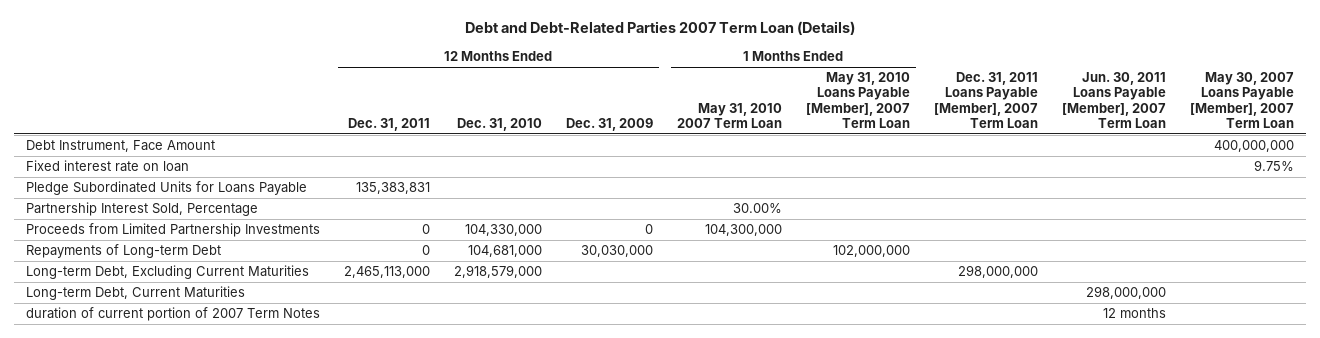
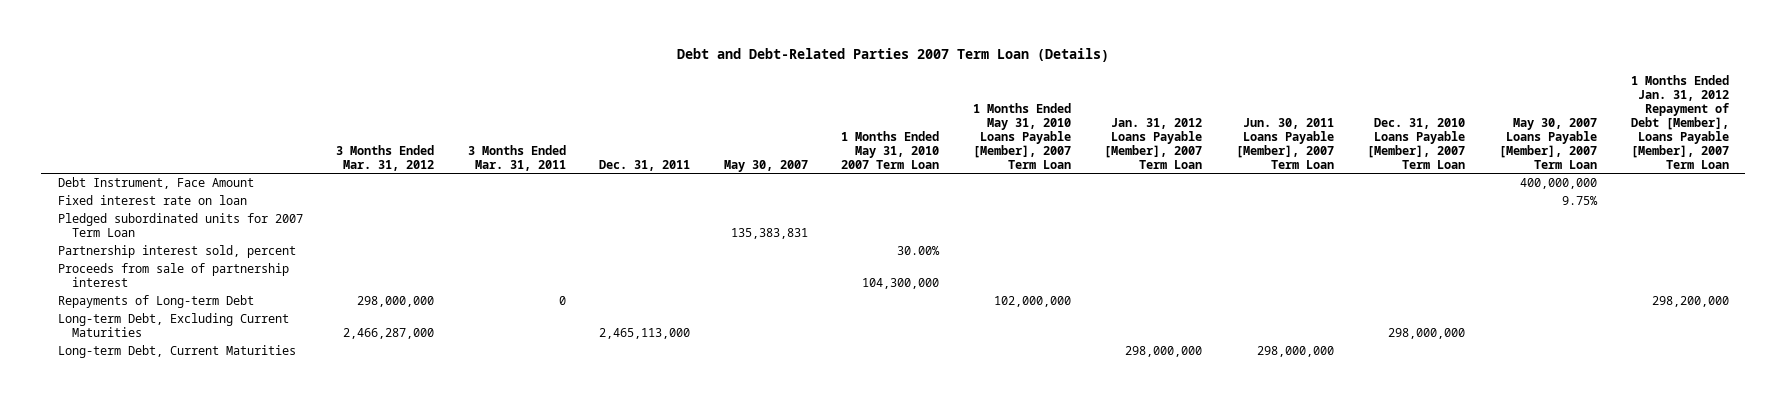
- | 12 Months Ended Dec. 31, 2011 | 12 Months Ended Dec. 31, 2010 | 12 Months Ended Dec. 31, 2009 | 1 Months Ended May 31, 2010 2007 Term Loan | 1 Months Ended May 31, 2010 Loans Payable [Member], 2007 Term Loan | Dec. 31, 2011 Loans Payable [Member], 2007 Term Loan | Jun. 30, 2011 Loans Payable [Member], 2007 Term Loan | May 30, 2007 Loans Payable [Member], 2007 Term Loan
+ | 3 Months Ended Mar. 31, 2012 | 3 Months Ended Mar. 31, 2011 | Dec. 31, 2011 | May 30, 2007 | 1 Months Ended May 31, 2010 2007 Term Loan | 1 Months Ended May 31, 2010 Loans Payable [Member], 2007 Term Loan | Jan. 31, 2012 Loans Payable [Member], 2007 Term Loan | Jun. 30, 2011 Loans Payable [Member], 2007 Term Loan | Dec. 31, 2010 Loans Payable [Member], 2007 Term Loan | May 30, 2007 Loans Payable [Member], 2007 Term Loan | 1 Months Ended Jan. 31, 2012 Repayment of Debt [Member], Loans Payable [Member], 2007 Term Loan
- Pledge Subordinated Units for Loans Payable | 135,383,831 | | | | | | |
- Partnership Interest Sold, Percentage | | | | 30.00% | | | |
- Proceeds from Limited Partnership Investments | 0 | 104,330,000 | 0 | 104,300,000 | | | |
+ Pledged subordinated units for 2007 Term Loan | | | | 135,383,831 | | | | | | |
+ Partnership interest sold, percent | | | | | 30.00% | | | | | |
+ Proceeds from sale of partnership interest | | | | | 104,300,000 | | | | | |
- duration of current portion of 2007 Term Notes | | | | | | | 12 months |

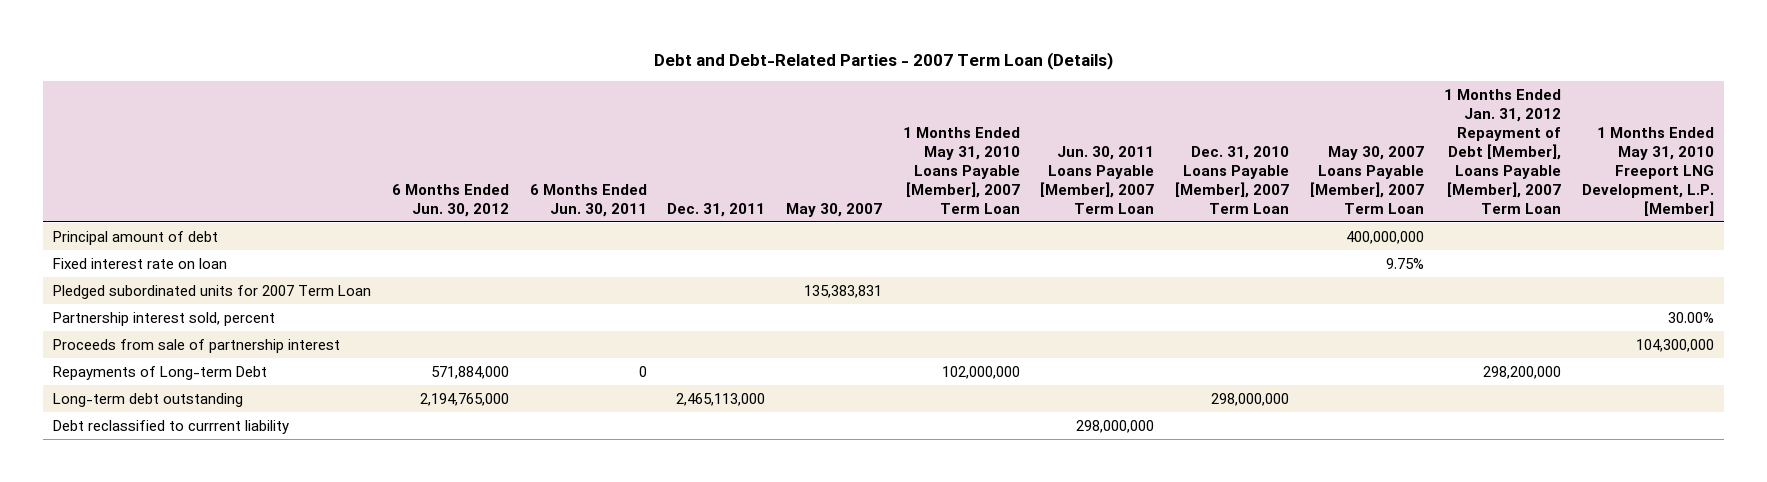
- Debt and Debt-Related Parties 2007 Term Loan (Details)
+ Debt and Debt-Related Parties - 2007 Term Loan (Details)
- | 3 Months Ended Mar. 31, 2012 | 3 Months Ended Mar. 31, 2011 | Dec. 31, 2011 | May 30, 2007 | 1 Months Ended May 31, 2010 2007 Term Loan | 1 Months Ended May 31, 2010 Loans Payable [Member], 2007 Term Loan | Jan. 31, 2012 Loans Payable [Member], 2007 Term Loan | Jun. 30, 2011 Loans Payable [Member], 2007 Term Loan | Dec. 31, 2010 Loans Payable [Member], 2007 Term Loan | May 30, 2007 Loans Payable [Member], 2007 Term Loan | 1 Months Ended Jan. 31, 2012 Repayment of Debt [Member], Loans Payable [Member], 2007 Term Loan
+ | 6 Months Ended Jun. 30, 2012 | 6 Months Ended Jun. 30, 2011 | Dec. 31, 2011 | May 30, 2007 | 1 Months Ended May 31, 2010 Loans Payable [Member], 2007 Term Loan | Jun. 30, 2011 Loans Payable [Member], 2007 Term Loan | Dec. 31, 2010 Loans Payable [Member], 2007 Term Loan | May 30, 2007 Loans Payable [Member], 2007 Term Loan | 1 Months Ended Jan. 31, 2012 Repayment of Debt [Member], Loans Payable [Member], 2007 Term Loan | 1 Months Ended May 31, 2010 Freeport LNG Development, L.P. [Member]
- Debt Instrument, Face Amount | | | | | | | | | | 400,000,000 |
+ Principal amount of debt | | | | | | | | 400,000,000 | |
- Long-term Debt, Excluding Current Maturities | 2,466,287,000 | | 2,465,113,000 | | | | | | 298,000,000 | |
- Long-term Debt, Current Maturities | | | | | | | 298,000,000 | 298,000,000 | | |
+ Long-term debt outstanding | 2,194,765,000 | | 2,465,113,000 | | | | 298,000,000 | | |
+ Debt reclassified to currrent liability | | | | | | 298,000,000 | | | |

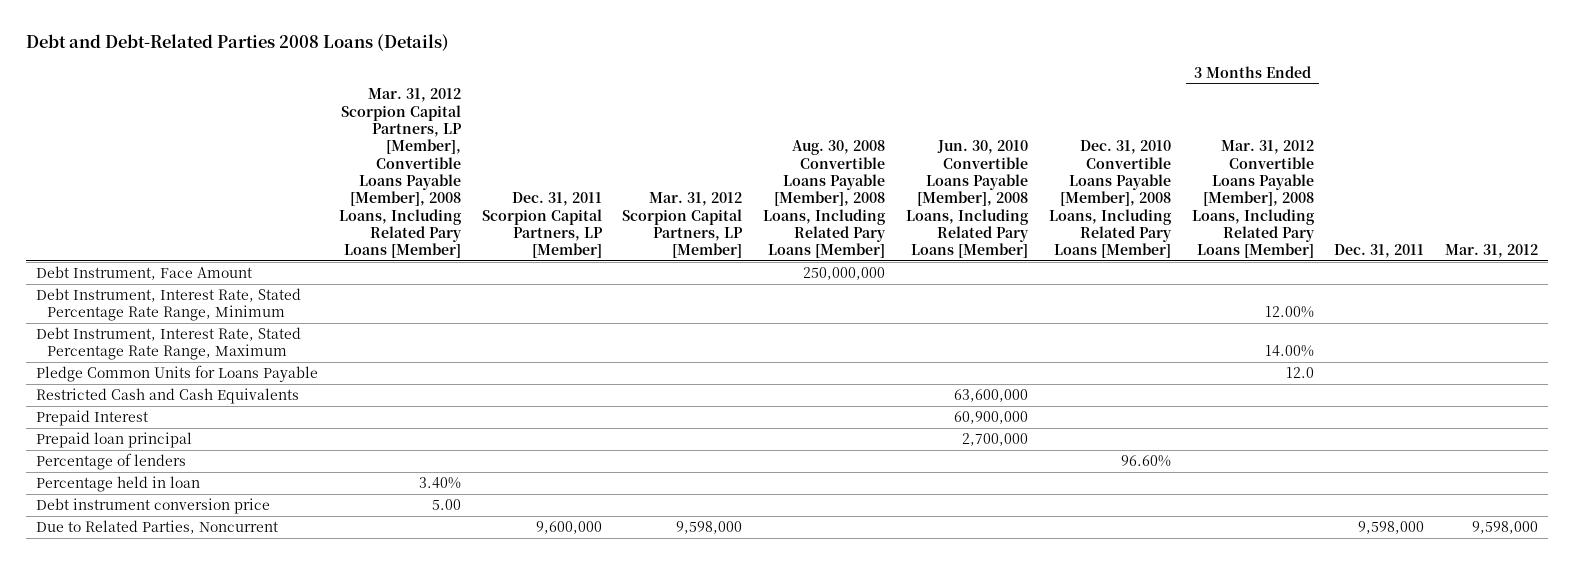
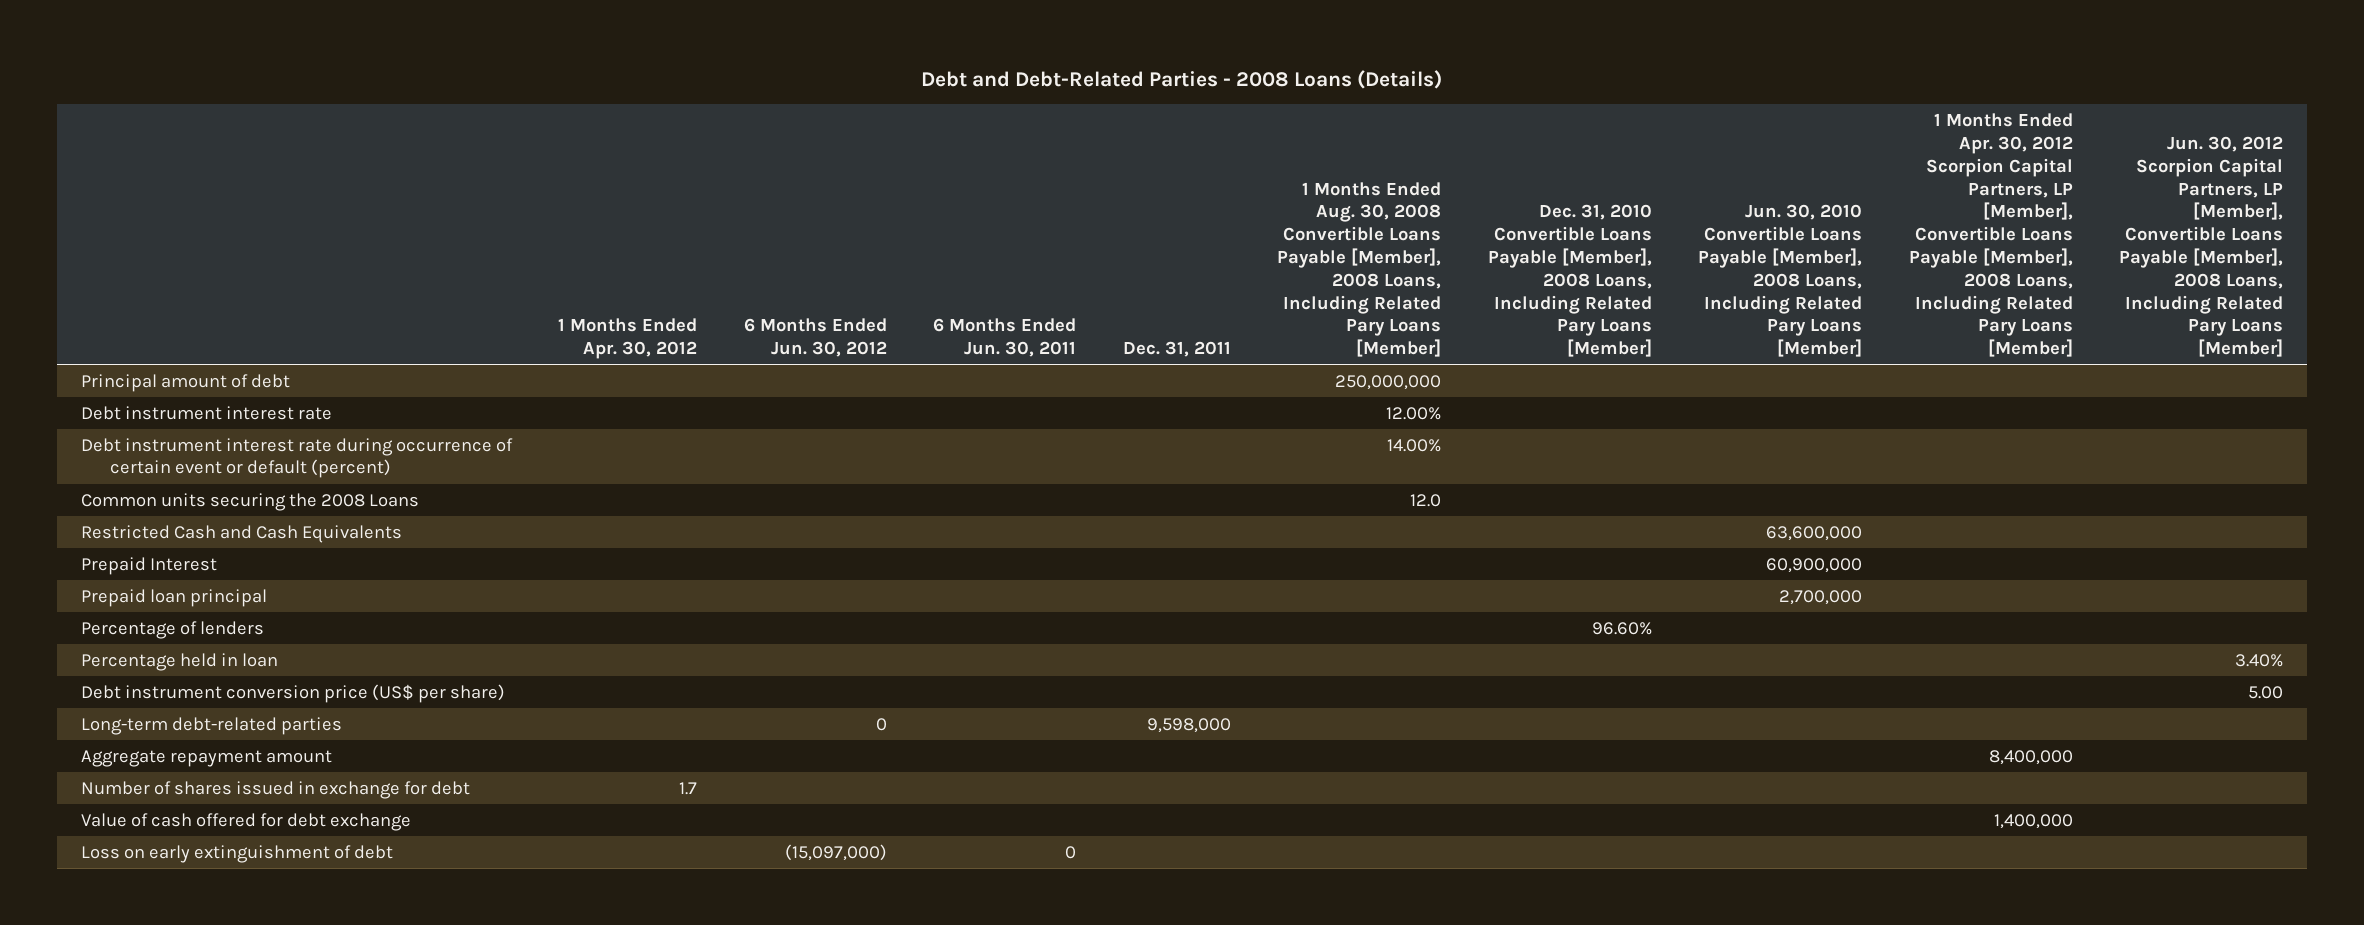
- Debt and Debt-Related Parties 2008 Loans (Details)
+ Debt and Debt-Related Parties - 2008 Loans (Details)
- | Mar. 31, 2012 Scorpion Capital Partners, LP [Member], Convertible Loans Payable [Member], 2008 Loans, Including Related Pary Loans [Member] | Dec. 31, 2011 Scorpion Capital Partners, LP [Member] | Mar. 31, 2012 Scorpion Capital Partners, LP [Member] | Aug. 30, 2008 Convertible Loans Payable [Member], 2008 Loans, Including Related Pary Loans [Member] | Jun. 30, 2010 Convertible Loans Payable [Member], 2008 Loans, Including Related Pary Loans [Member] | Dec. 31, 2010 Convertible Loans Payable [Member], 2008 Loans, Including Related Pary Loans [Member] | 3 Months Ended Mar. 31, 2012 Convertible Loans Payable [Member], 2008 Loans, Including Related Pary Loans [Member] | Dec. 31, 2011 | Mar. 31, 2012
+ | 1 Months Ended Apr. 30, 2012 | 6 Months Ended Jun. 30, 2012 | 6 Months Ended Jun. 30, 2011 | Dec. 31, 2011 | 1 Months Ended Aug. 30, 2008 Convertible Loans Payable [Member], 2008 Loans, Including Related Pary Loans [Member] | Dec. 31, 2010 Convertible Loans Payable [Member], 2008 Loans, Including Related Pary Loans [Member] | Jun. 30, 2010 Convertible Loans Payable [Member], 2008 Loans, Including Related Pary Loans [Member] | 1 Months Ended Apr. 30, 2012 Scorpion Capital Partners, LP [Member], Convertible Loans Payable [Member], 2008 Loans, Including Related Pary Loans [Member] | Jun. 30, 2012 Scorpion Capital Partners, LP [Member], Convertible Loans Payable [Member], 2008 Loans, Including Related Pary Loans [Member]
- Debt Instrument, Face Amount | | | | 250,000,000 | | | | |
- Debt Instrument, Interest Rate, Stated Percentage Rate Range, Minimum | | | | | | | 12.00% | |
- Debt Instrument, Interest Rate, Stated Percentage Rate Range, Maximum | | | | | | | 14.00% | |
- Pledge Common Units for Loans Payable | | | | | | | 12.0 | |
+ Principal amount of debt | | | | | 250,000,000 | | | |
+ Debt instrument interest rate | | | | | 12.00% | | | |
+ Debt instrument interest rate during occurrence of certain event or default (percent) | | | | | 14.00% | | | |
+ Common units securing the 2008 Loans | | | | | 12.0 | | | |
- Debt instrument conversion price | 5.00 | | | | | | | |
- Due to Related Parties, Noncurrent | | 9,600,000 | 9,598,000 | | | | | 9,598,000 | 9,598,000
+ Debt instrument conversion price (US$ per share) | | | | | | | | | 5.00
+ Long-term debt-related parties | | 0 | | 9,598,000 | | | | |
+ Aggregate repayment amount | | | | | | | | 8,400,000 |
+ Number of shares issued in exchange for debt | 1.7 | | | | | | | |
+ Value of cash offered for debt exchange | | | | | | | | 1,400,000 |
+ Loss on early extinguishment of debt | | (15,097,000) | 0 | | | | | |

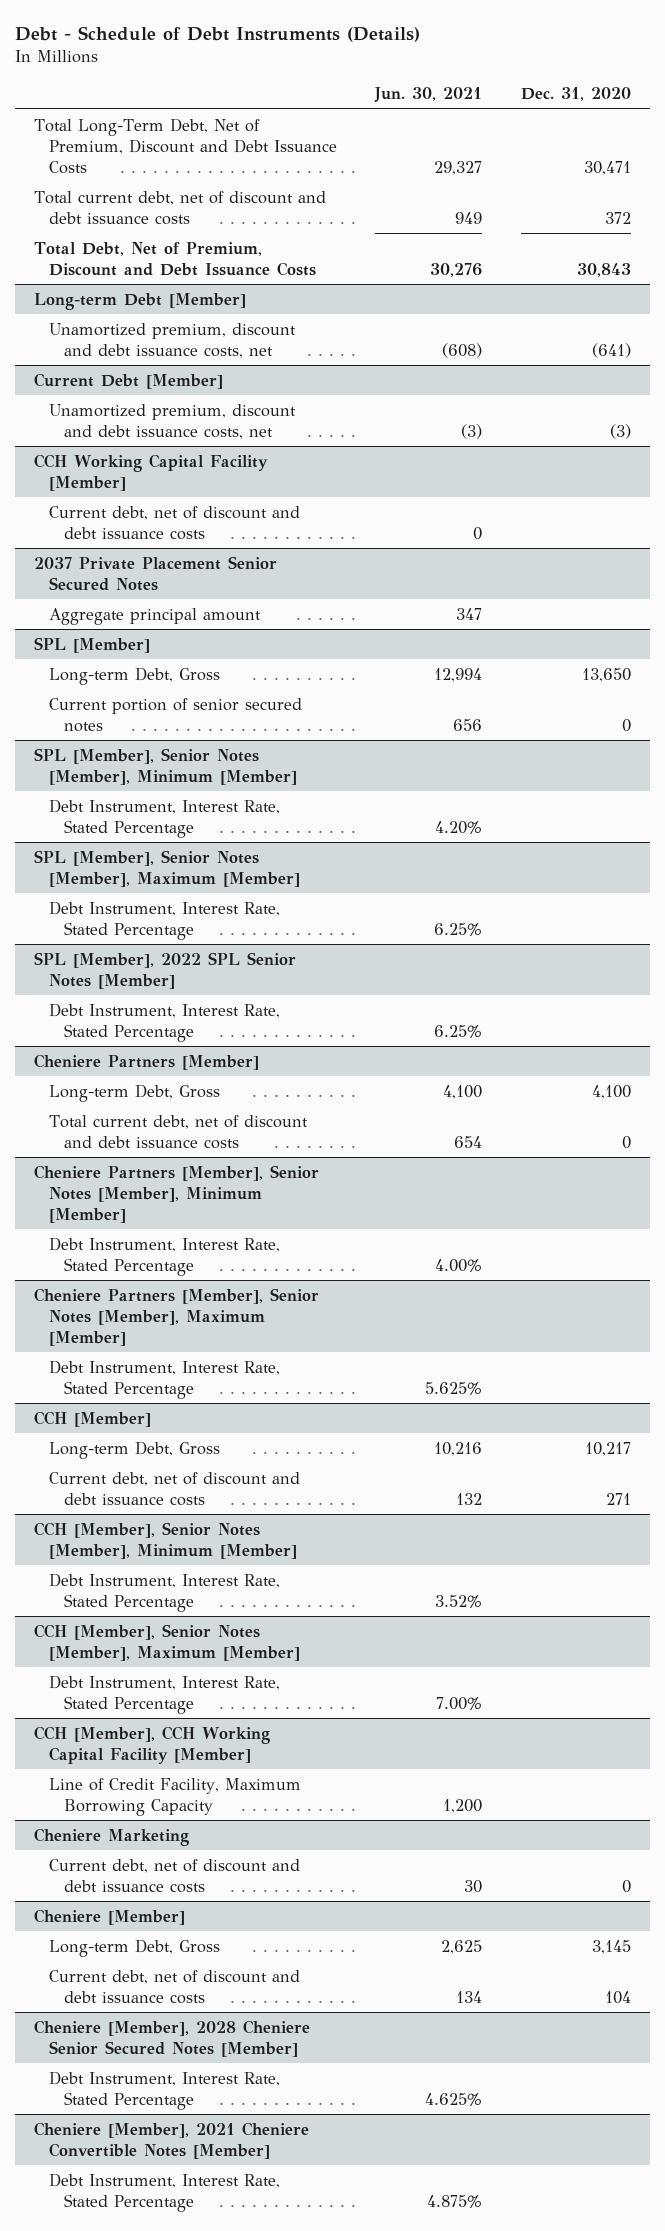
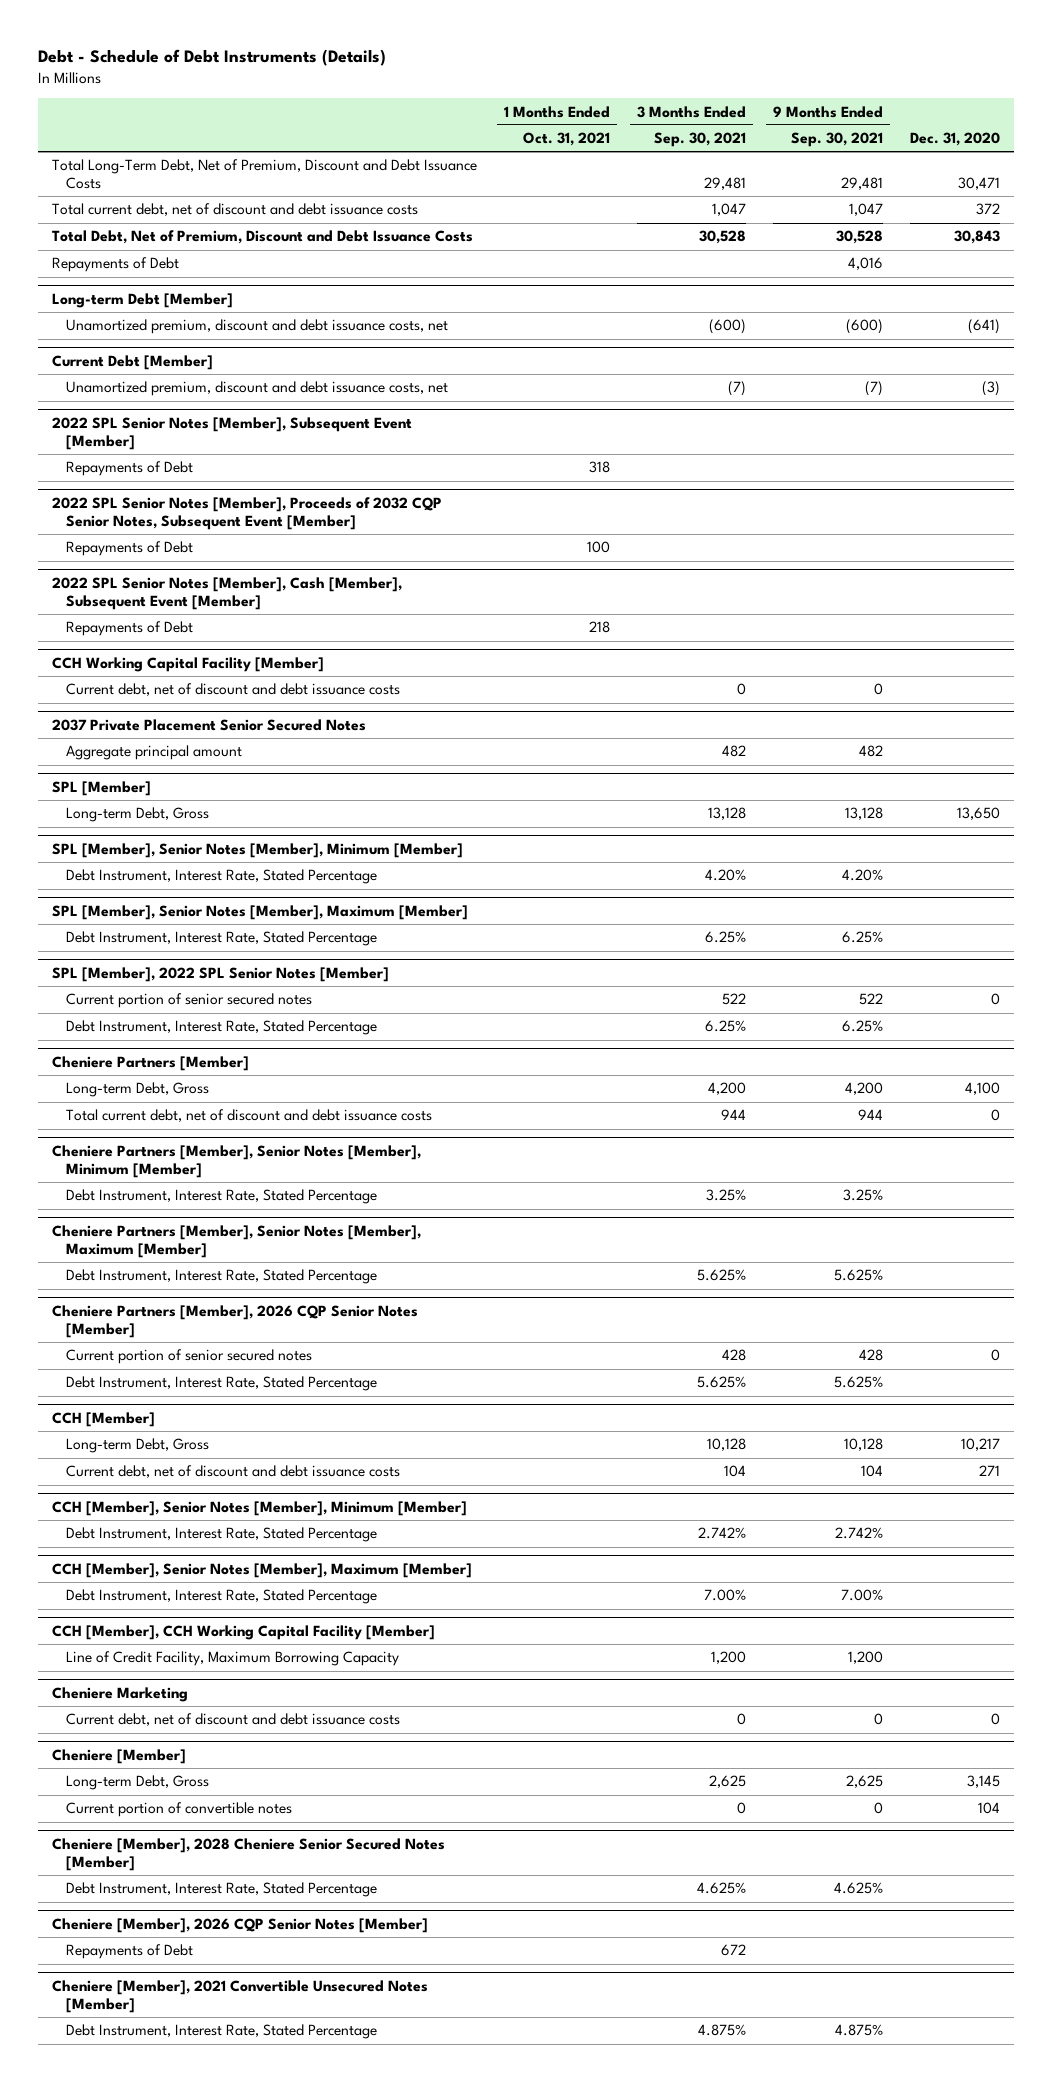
- | Jun. 30, 2021 | Dec. 31, 2020
+ | 1 Months Ended Oct. 31, 2021 | 3 Months Ended Sep. 30, 2021 | 9 Months Ended Sep. 30, 2021 | Dec. 31, 2020
+ Repayments of Debt | | | 4,016 |
+ 2022 SPL Senior Notes [Member], Subsequent Event [Member]
+ Repayments of Debt | 318 | | |
+ 2022 SPL Senior Notes [Member], Proceeds of 2032 CQP Senior Notes, Subsequent Event [Member]
+ Repayments of Debt | 100 | | |
+ 2022 SPL Senior Notes [Member], Cash [Member], Subsequent Event [Member]
+ Repayments of Debt | 218 | | |
@ SPL [Member]
- Current portion of senior secured notes | 656 | 0
@ SPL [Member], 2022 SPL Senior Notes [Member]
+ Current portion of senior secured notes | | 522 | 522 | 0
+ Cheniere Partners [Member], 2026 CQP Senior Notes [Member]
+ Current portion of senior secured notes | | 428 | 428 | 0
+ Debt Instrument, Interest Rate, Stated Percentage | | 5.625% | 5.625% |
@ Cheniere [Member]
- Current debt, net of discount and debt issuance costs | 134 | 104
+ Current portion of convertible notes | | 0 | 0 | 104
- Cheniere [Member], 2021 Cheniere Convertible Notes [Member]
+ Cheniere [Member], 2026 CQP Senior Notes [Member]
+ Repayments of Debt | | 672 | |
+ Cheniere [Member], 2021 Convertible Unsecured Notes [Member]

